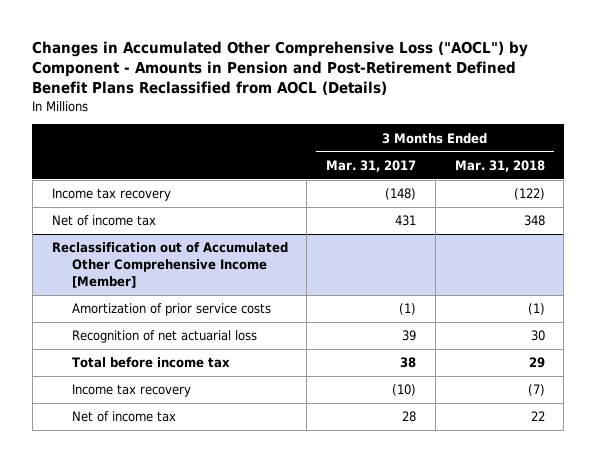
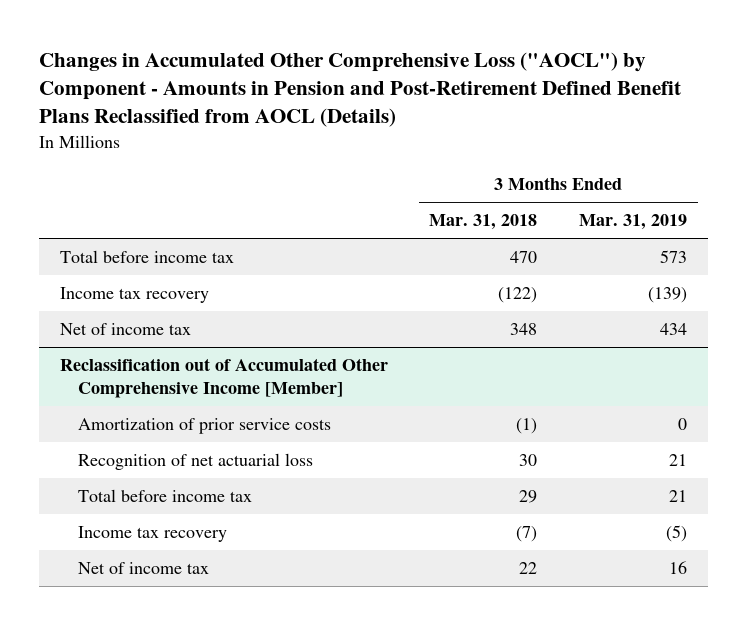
- | 3 Months Ended Mar. 31, 2017 | 3 Months Ended Mar. 31, 2018
+ | 3 Months Ended Mar. 31, 2018 | 3 Months Ended Mar. 31, 2019
+ Total before income tax | 470 | 573

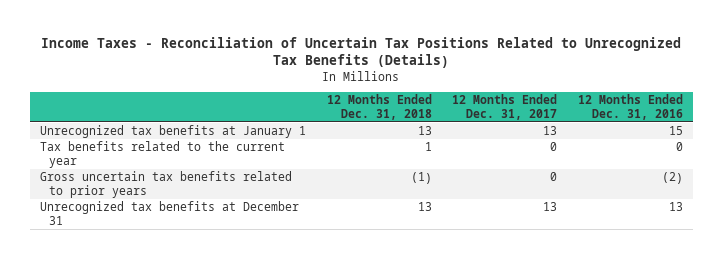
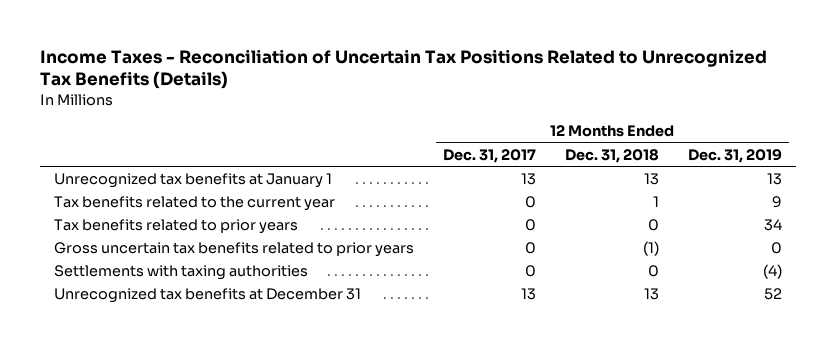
- | 12 Months Ended Dec. 31, 2018 | 12 Months Ended Dec. 31, 2017 | 12 Months Ended Dec. 31, 2016
+ | 12 Months Ended Dec. 31, 2017 | 12 Months Ended Dec. 31, 2018 | 12 Months Ended Dec. 31, 2019
+ Tax benefits related to prior years | 0 | 0 | 34
+ Settlements with taxing authorities | 0 | 0 | (4)

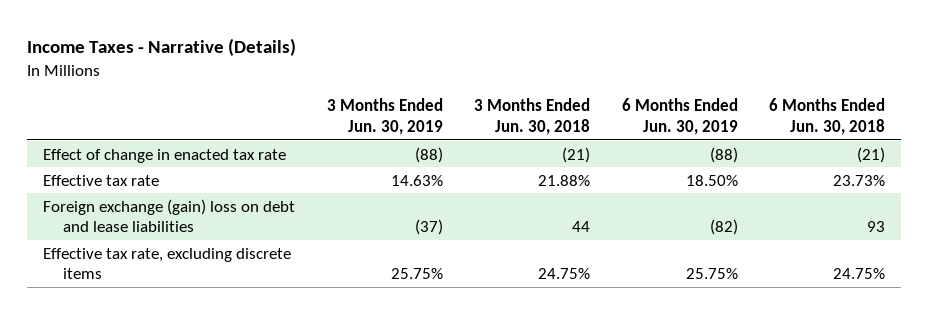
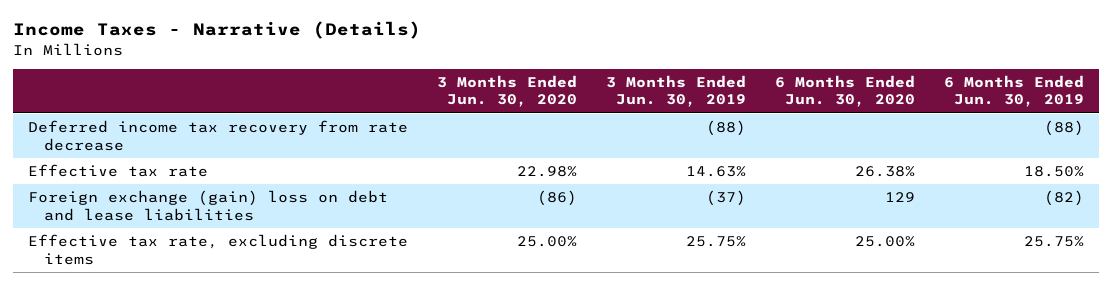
- | 3 Months Ended Jun. 30, 2019 | 3 Months Ended Jun. 30, 2018 | 6 Months Ended Jun. 30, 2019 | 6 Months Ended Jun. 30, 2018
+ | 3 Months Ended Jun. 30, 2020 | 3 Months Ended Jun. 30, 2019 | 6 Months Ended Jun. 30, 2020 | 6 Months Ended Jun. 30, 2019
- Effect of change in enacted tax rate | (88) | (21) | (88) | (21)
+ Deferred income tax recovery from rate decrease | | (88) | | (88)

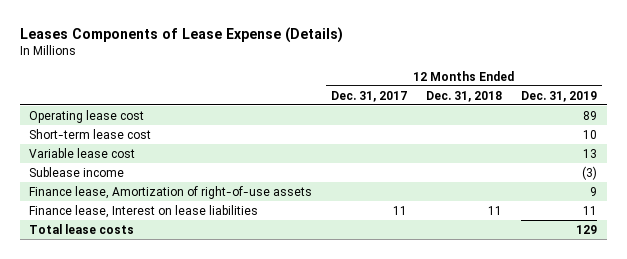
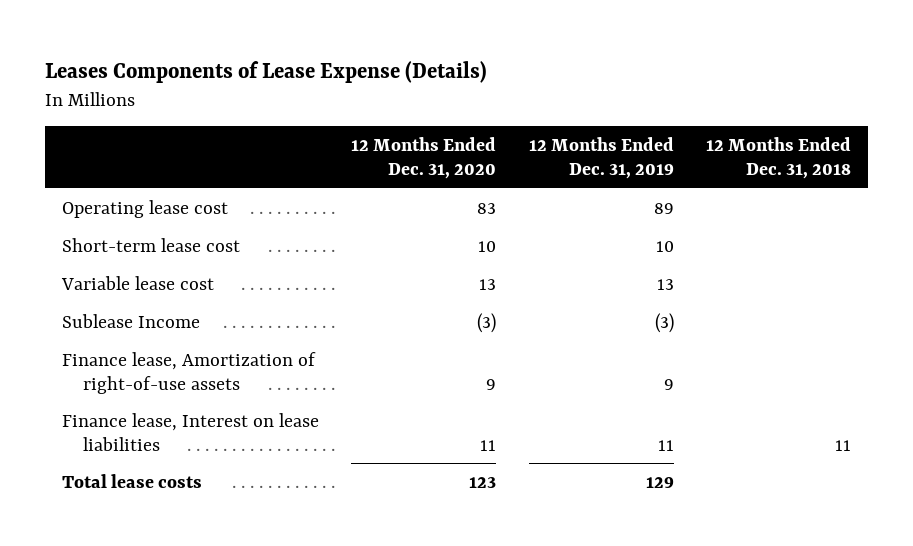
- | 12 Months Ended Dec. 31, 2017 | 12 Months Ended Dec. 31, 2018 | 12 Months Ended Dec. 31, 2019
+ | 12 Months Ended Dec. 31, 2020 | 12 Months Ended Dec. 31, 2019 | 12 Months Ended Dec. 31, 2018
- Sublease income | | | (3)
+ Sublease Income | (3) | (3) |

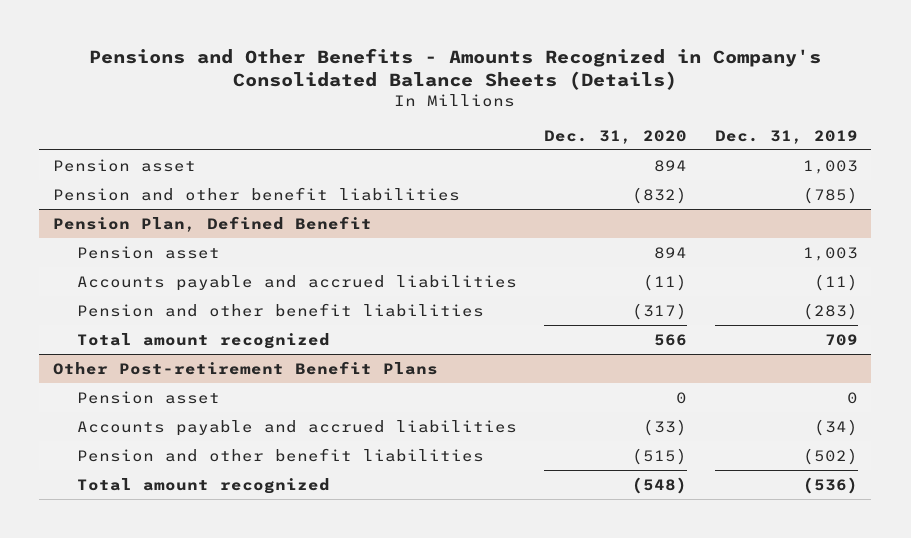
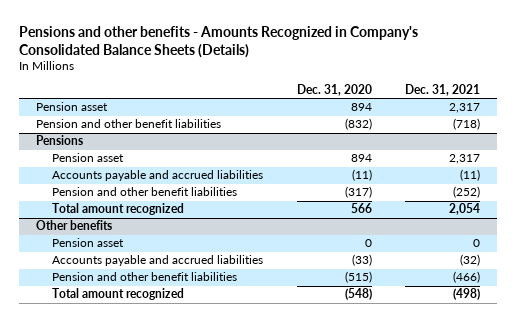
- Pensions and Other Benefits - Amounts Recognized in Company's Consolidated Balance Sheets (Details)
+ Pensions and other benefits - Amounts Recognized in Company's Consolidated Balance Sheets (Details)
- | Dec. 31, 2020 | Dec. 31, 2019
+ | Dec. 31, 2020 | Dec. 31, 2021
- Pension Plan, Defined Benefit
+ Pensions
- Other Post-retirement Benefit Plans
+ Other benefits

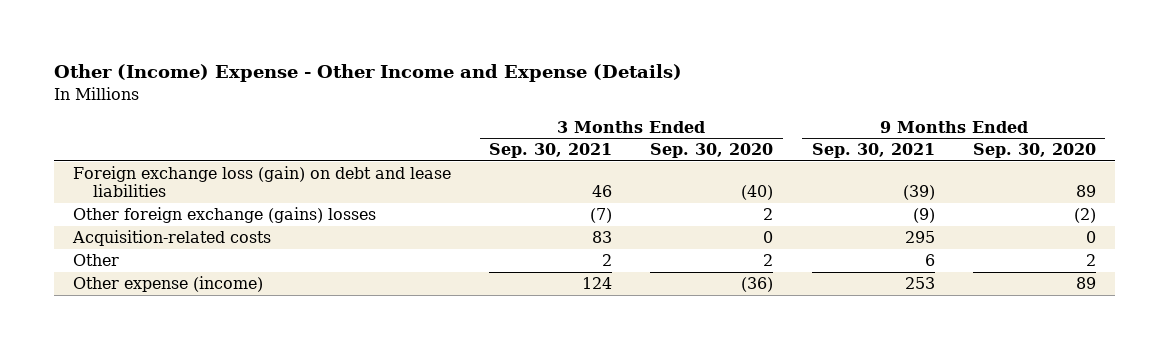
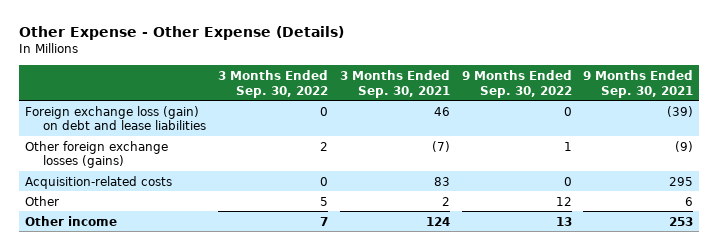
- Other (Income) Expense - Other Income and Expense (Details)
+ Other Expense - Other Expense (Details)
- | 3 Months Ended Sep. 30, 2021 | 3 Months Ended Sep. 30, 2020 | 9 Months Ended Sep. 30, 2021 | 9 Months Ended Sep. 30, 2020
+ | 3 Months Ended Sep. 30, 2022 | 3 Months Ended Sep. 30, 2021 | 9 Months Ended Sep. 30, 2022 | 9 Months Ended Sep. 30, 2021
- Other foreign exchange (gains) losses | (7) | 2 | (9) | (2)
+ Other foreign exchange losses (gains) | 2 | (7) | 1 | (9)
- Other expense (income) | 124 | (36) | 253 | 89
+ Other income | 7 | 124 | 13 | 253

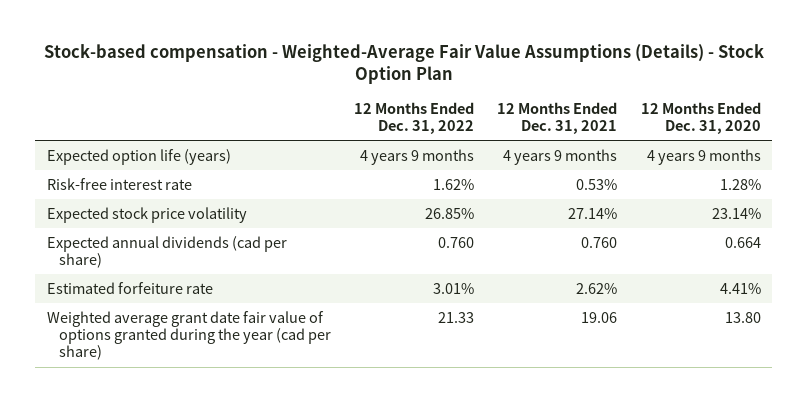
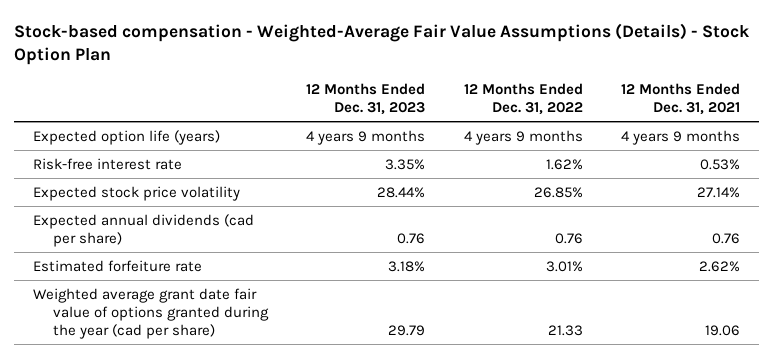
- | 12 Months Ended Dec. 31, 2022 | 12 Months Ended Dec. 31, 2021 | 12 Months Ended Dec. 31, 2020
+ | 12 Months Ended Dec. 31, 2023 | 12 Months Ended Dec. 31, 2022 | 12 Months Ended Dec. 31, 2021
- Expected annual dividends (cad per share) | 0.760 | 0.760 | 0.664
+ Expected annual dividends (cad per share) | 0.76 | 0.76 | 0.76

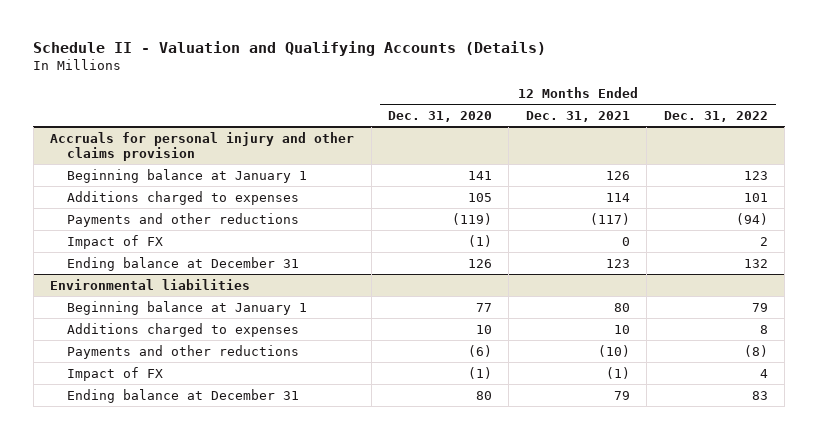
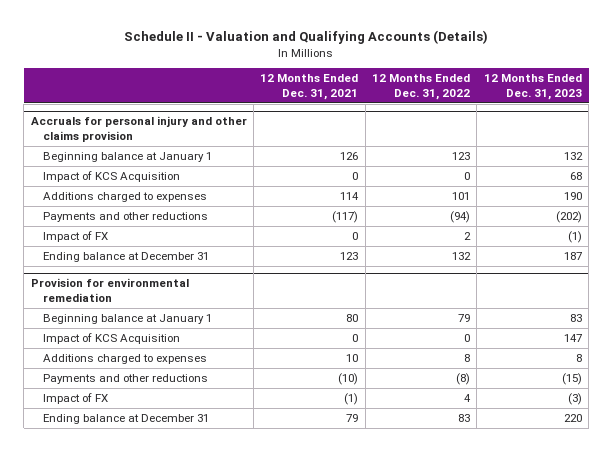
- | 12 Months Ended Dec. 31, 2020 | 12 Months Ended Dec. 31, 2021 | 12 Months Ended Dec. 31, 2022
+ | 12 Months Ended Dec. 31, 2021 | 12 Months Ended Dec. 31, 2022 | 12 Months Ended Dec. 31, 2023
@ Accruals for personal injury and other claims provision
+ Impact of KCS Acquisition | 0 | 0 | 68
- Environmental liabilities
+ Provision for environmental remediation
+ Impact of KCS Acquisition | 0 | 0 | 147

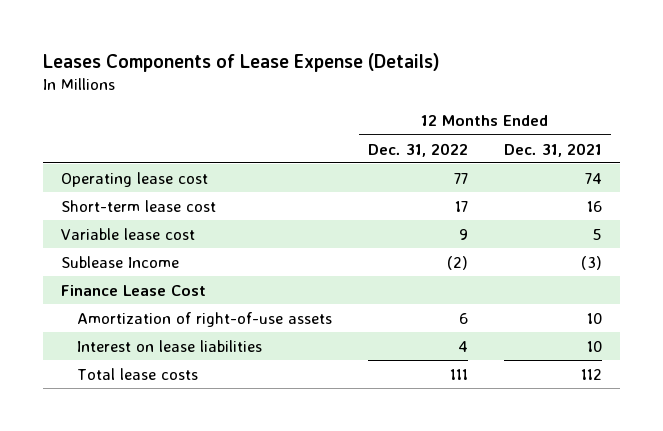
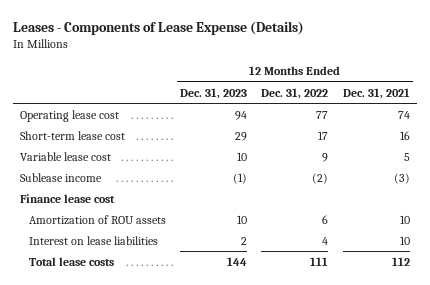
- Leases Components of Lease Expense (Details)
+ Leases - Components of Lease Expense (Details)
- | 12 Months Ended Dec. 31, 2022 | 12 Months Ended Dec. 31, 2021
+ | 12 Months Ended Dec. 31, 2023 | 12 Months Ended Dec. 31, 2022 | 12 Months Ended Dec. 31, 2021
- Sublease Income | (2) | (3)
- Finance Lease Cost
- Amortization of right-of-use assets | 6 | 10
+ Sublease income | (1) | (2) | (3)
+ Finance lease cost
+ Amortization of ROU assets | 10 | 6 | 10

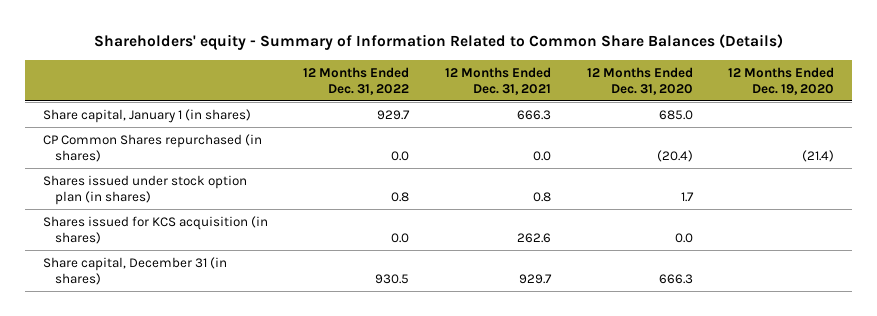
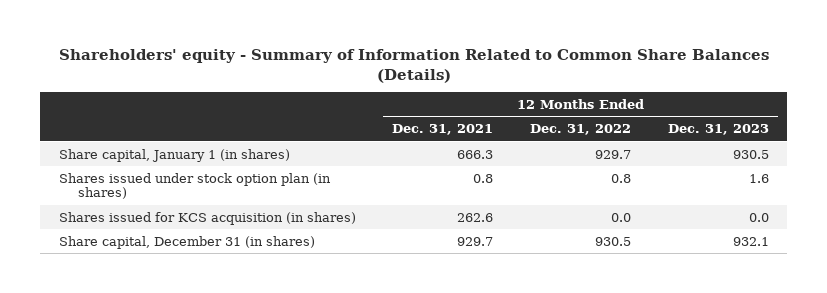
- | 12 Months Ended Dec. 31, 2022 | 12 Months Ended Dec. 31, 2021 | 12 Months Ended Dec. 31, 2020 | 12 Months Ended Dec. 19, 2020
+ | 12 Months Ended Dec. 31, 2021 | 12 Months Ended Dec. 31, 2022 | 12 Months Ended Dec. 31, 2023
- CP Common Shares repurchased (in shares) | 0.0 | 0.0 | (20.4) | (21.4)

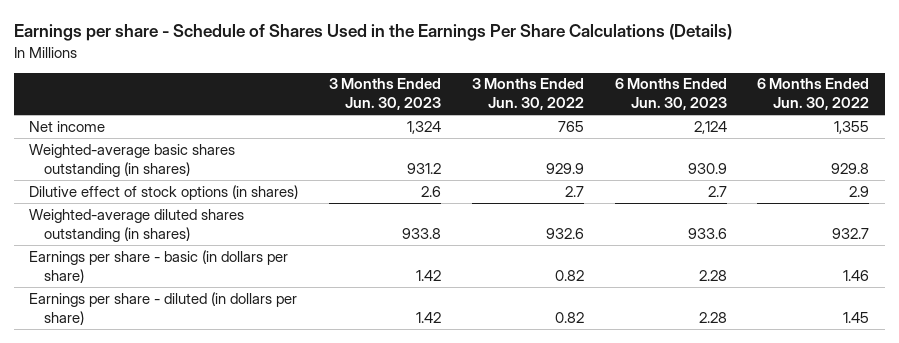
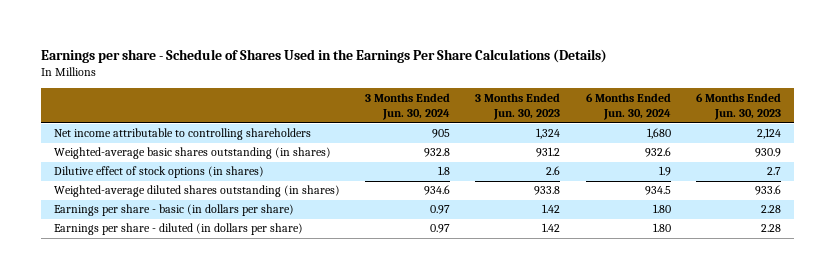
- | 3 Months Ended Jun. 30, 2023 | 3 Months Ended Jun. 30, 2022 | 6 Months Ended Jun. 30, 2023 | 6 Months Ended Jun. 30, 2022
+ | 3 Months Ended Jun. 30, 2024 | 3 Months Ended Jun. 30, 2023 | 6 Months Ended Jun. 30, 2024 | 6 Months Ended Jun. 30, 2023
- Net income | 1,324 | 765 | 2,124 | 1,355
+ Net income attributable to controlling shareholders | 905 | 1,324 | 1,680 | 2,124

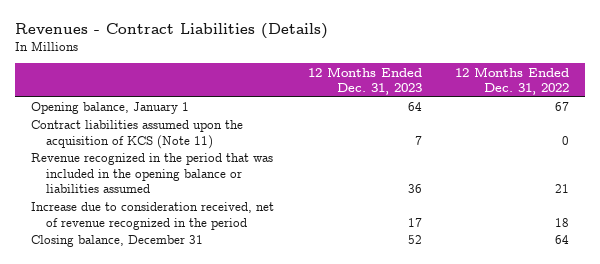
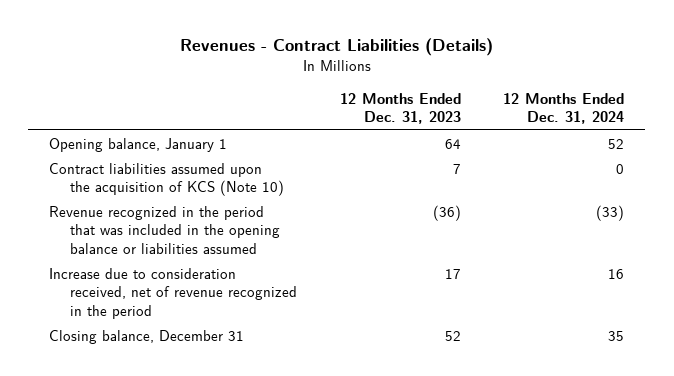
- | 12 Months Ended Dec. 31, 2023 | 12 Months Ended Dec. 31, 2022
+ | 12 Months Ended Dec. 31, 2023 | 12 Months Ended Dec. 31, 2024
- Contract liabilities assumed upon the acquisition of KCS (Note 11) | 7 | 0
- Revenue recognized in the period that was included in the opening balance or liabilities assumed | 36 | 21
+ Contract liabilities assumed upon the acquisition of KCS (Note 10) | 7 | 0
+ Revenue recognized in the period that was included in the opening balance or liabilities assumed | (36) | (33)

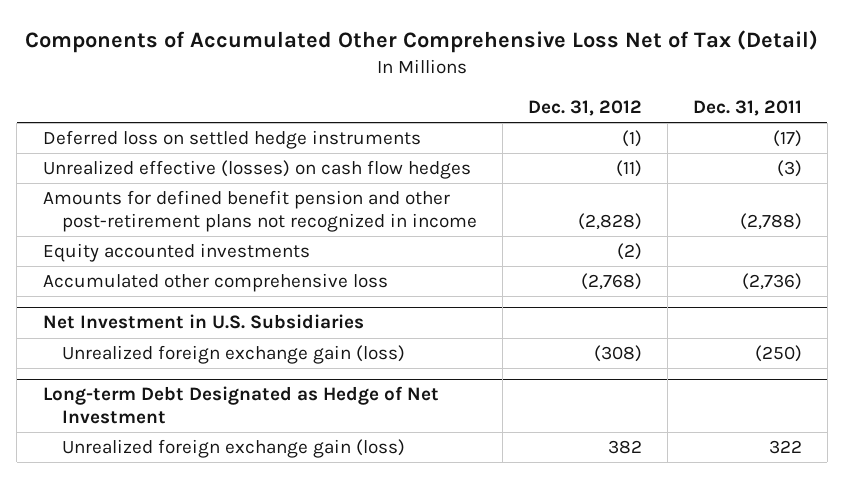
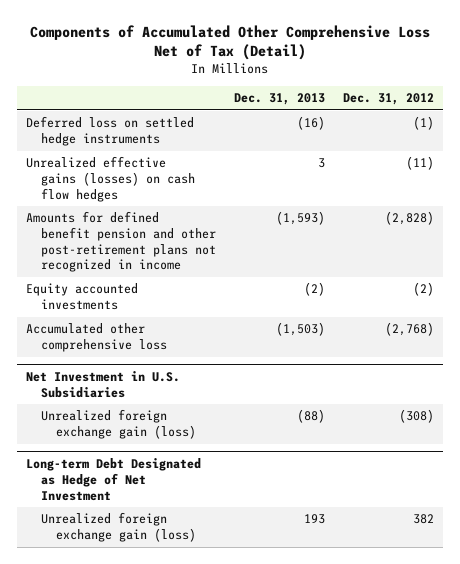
- | Dec. 31, 2012 | Dec. 31, 2011
+ | Dec. 31, 2013 | Dec. 31, 2012
- Unrealized effective (losses) on cash flow hedges | (11) | (3)
+ Unrealized effective gains (losses) on cash flow hedges | 3 | (11)

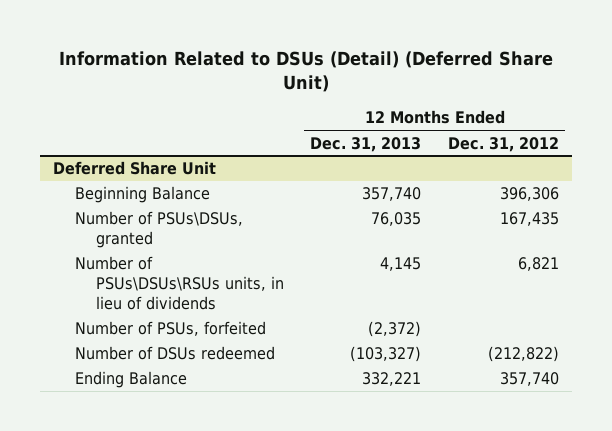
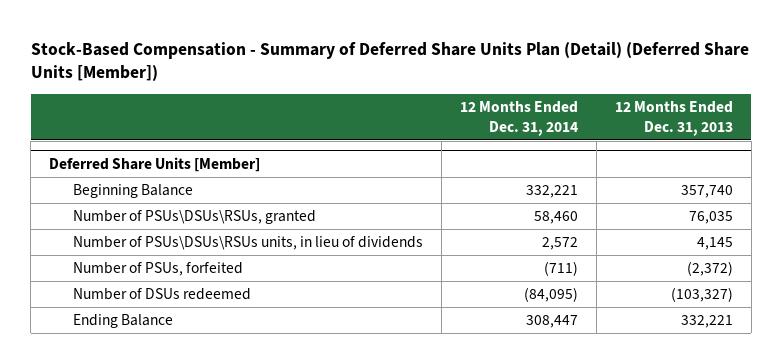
- Information Related to DSUs (Detail) (Deferred Share Unit)
+ Stock-Based Compensation - Summary of Deferred Share Units Plan (Detail) (Deferred Share Units [Member])
- | 12 Months Ended Dec. 31, 2013 | 12 Months Ended Dec. 31, 2012
+ | 12 Months Ended Dec. 31, 2014 | 12 Months Ended Dec. 31, 2013
- Deferred Share Unit
+ Deferred Share Units [Member]
- Number of PSUs\DSUs, granted | 76,035 | 167,435
+ Number of PSUs\DSUs\RSUs, granted | 58,460 | 76,035

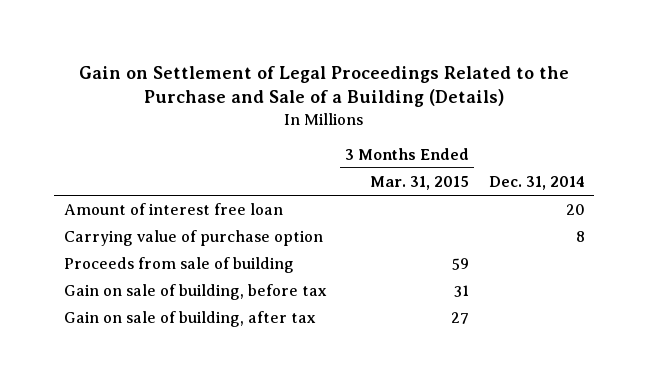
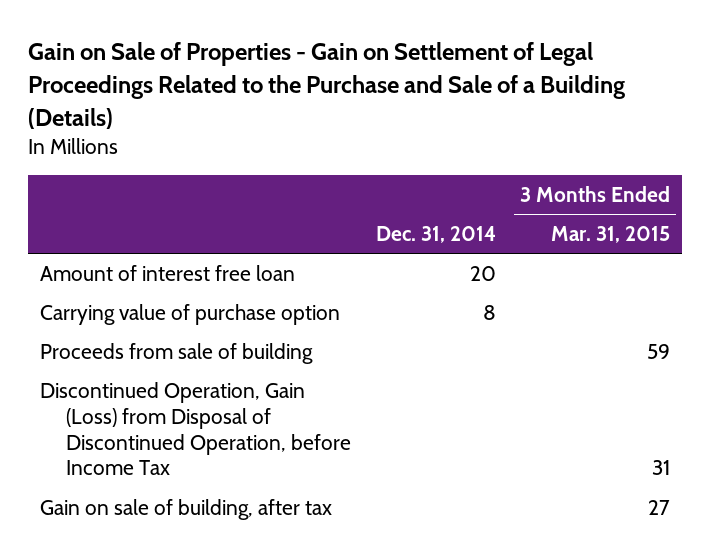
- Gain on Settlement of Legal Proceedings Related to the Purchase and Sale of a Building (Details)
+ Gain on Sale of Properties - Gain on Settlement of Legal Proceedings Related to the Purchase and Sale of a Building (Details)
- | 3 Months Ended Mar. 31, 2015 | Dec. 31, 2014
+ | Dec. 31, 2014 | 3 Months Ended Mar. 31, 2015
- Gain on sale of building, before tax | 31 |
+ Discontinued Operation, Gain (Loss) from Disposal of Discontinued Operation, before Income Tax | | 31

